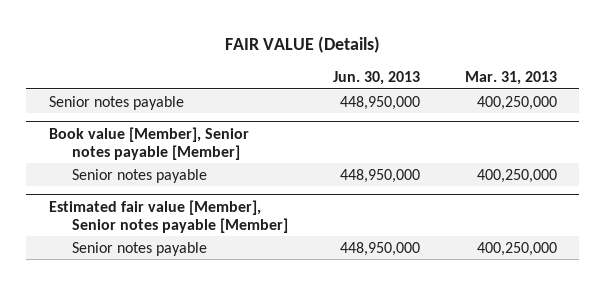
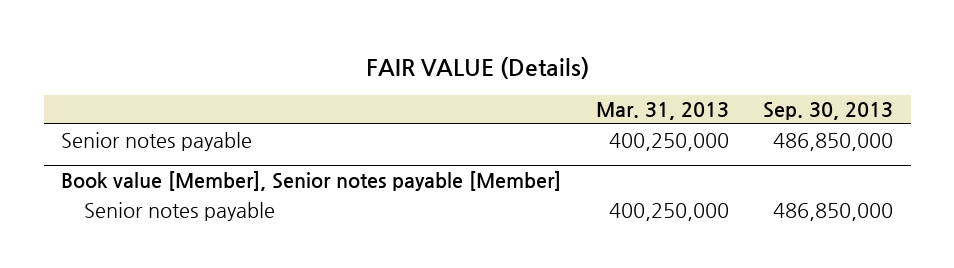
- | Jun. 30, 2013 | Mar. 31, 2013
+ | Mar. 31, 2013 | Sep. 30, 2013
- Estimated fair value [Member], Senior notes payable [Member]
- Senior notes payable | 448,950,000 | 400,250,000

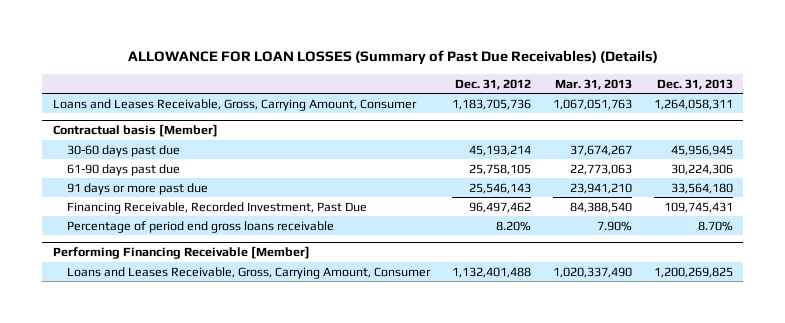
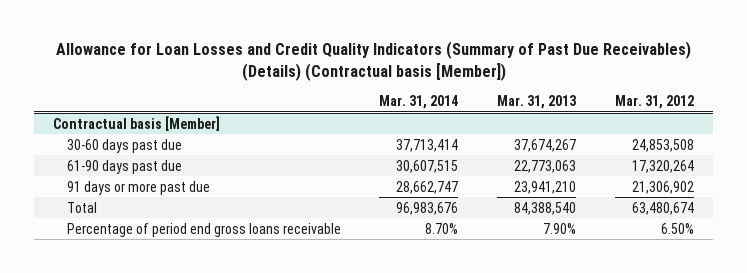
- ALLOWANCE FOR LOAN LOSSES (Summary of Past Due Receivables) (Details)
+ Allowance for Loan Losses and Credit Quality Indicators (Summary of Past Due Receivables) (Details) (Contractual basis [Member])
- | Dec. 31, 2012 | Mar. 31, 2013 | Dec. 31, 2013
+ | Mar. 31, 2014 | Mar. 31, 2013 | Mar. 31, 2012
- Loans and Leases Receivable, Gross, Carrying Amount, Consumer | 1,183,705,736 | 1,067,051,763 | 1,264,058,311
@ Contractual basis [Member]
- Financing Receivable, Recorded Investment, Past Due | 96,497,462 | 84,388,540 | 109,745,431
+ Total | 96,983,676 | 84,388,540 | 63,480,674
- Performing Financing Receivable [Member]
- Loans and Leases Receivable, Gross, Carrying Amount, Consumer | 1,132,401,488 | 1,020,337,490 | 1,200,269,825

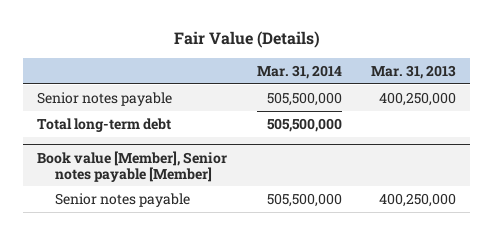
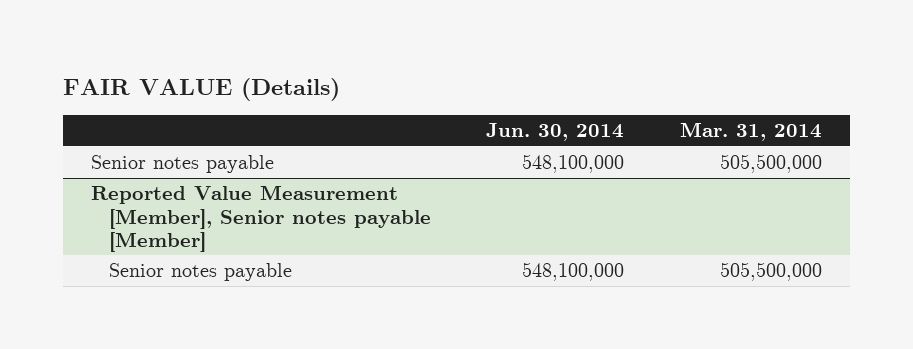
- Fair Value (Details)
+ FAIR VALUE (Details)
- | Mar. 31, 2014 | Mar. 31, 2013
+ | Jun. 30, 2014 | Mar. 31, 2014
- Total long-term debt | 505,500,000 |
- Book value [Member], Senior notes payable [Member]
+ Reported Value Measurement [Member], Senior notes payable [Member]

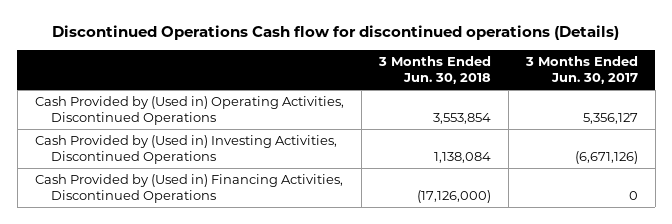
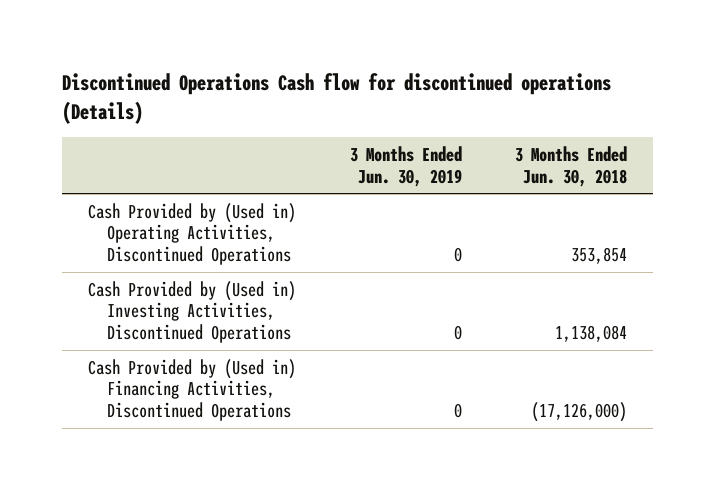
- | 3 Months Ended Jun. 30, 2018 | 3 Months Ended Jun. 30, 2017
+ | 3 Months Ended Jun. 30, 2019 | 3 Months Ended Jun. 30, 2018
- Cash Provided by (Used in) Operating Activities, Discontinued Operations | 3,553,854 | 5,356,127
+ Cash Provided by (Used in) Operating Activities, Discontinued Operations | 0 | 353,854

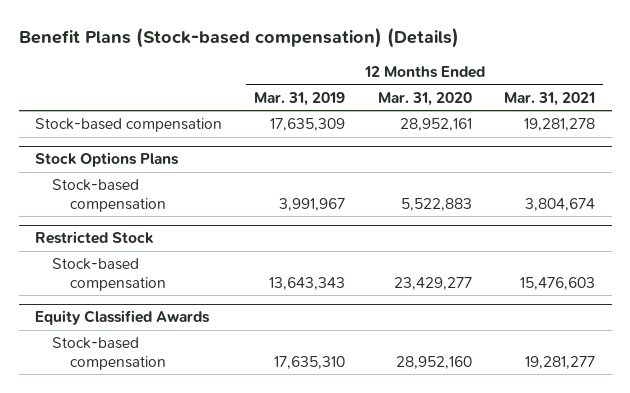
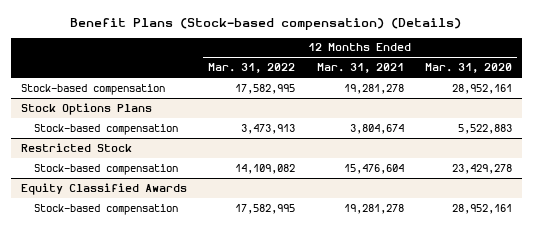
- | 12 Months Ended Mar. 31, 2019 | 12 Months Ended Mar. 31, 2020 | 12 Months Ended Mar. 31, 2021
+ | 12 Months Ended Mar. 31, 2022 | 12 Months Ended Mar. 31, 2021 | 12 Months Ended Mar. 31, 2020
@ Restricted Stock
- Stock-based compensation | 13,643,343 | 23,429,277 | 15,476,603
+ Stock-based compensation | 14,109,082 | 15,476,604 | 23,429,278
@ Equity Classified Awards
- Stock-based compensation | 17,635,310 | 28,952,160 | 19,281,277
+ Stock-based compensation | 17,582,995 | 19,281,278 | 28,952,161

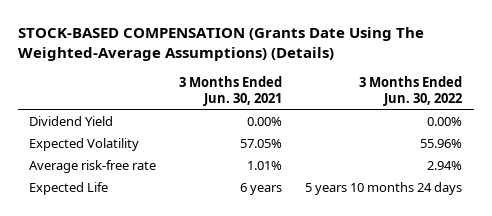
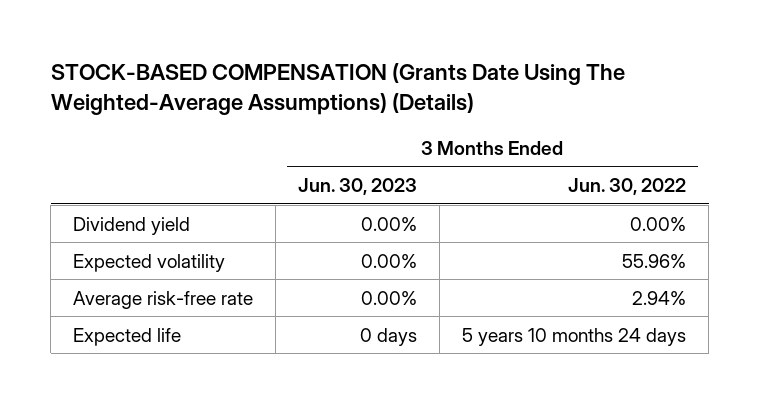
- | 3 Months Ended Jun. 30, 2021 | 3 Months Ended Jun. 30, 2022
+ | 3 Months Ended Jun. 30, 2023 | 3 Months Ended Jun. 30, 2022
- Dividend Yield | 0.00% | 0.00%
- Expected Volatility | 57.05% | 55.96%
+ Dividend yield | 0.00% | 0.00%
+ Expected volatility | 0.00% | 55.96%
- Expected Life | 6 years | 5 years 10 months 24 days
+ Expected life | 0 days | 5 years 10 months 24 days

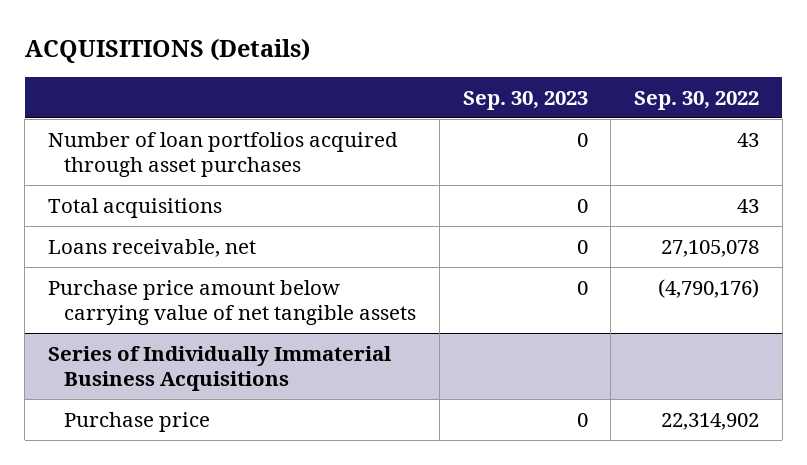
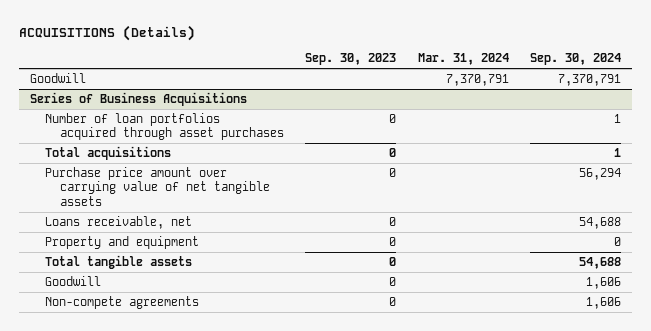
- | Sep. 30, 2023 | Sep. 30, 2022
+ | Sep. 30, 2023 | Mar. 31, 2024 | Sep. 30, 2024
+ Goodwill | | 7,370,791 | 7,370,791
+ Series of Business Acquisitions
+ Purchase price amount over carrying value of net tangible assets | 0 | | 56,294
- Purchase price amount below carrying value of net tangible assets | 0 | (4,790,176)
- Series of Individually Immaterial Business Acquisitions
- Purchase price | 0 | 22,314,902
+ Property and equipment | 0 | | 0
+ Total tangible assets | 0 | | 54,688
+ Goodwill | 0 | | 1,606
+ Non-compete agreements | 0 | | 1,606

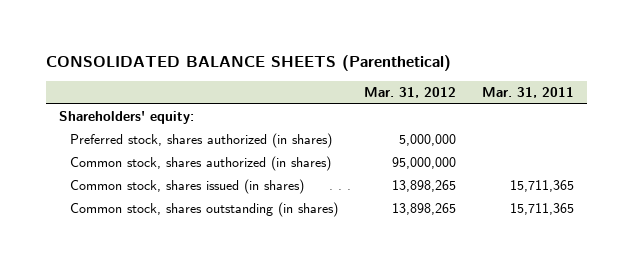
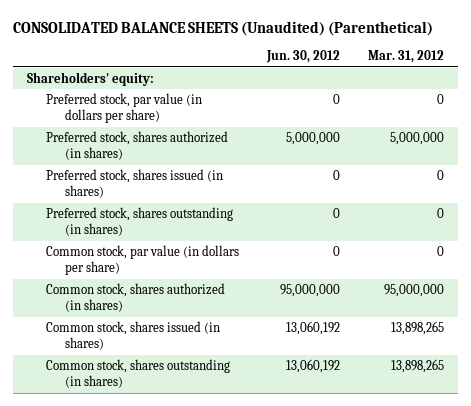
- CONSOLIDATED BALANCE SHEETS (Parenthetical)
+ CONSOLIDATED BALANCE SHEETS (Unaudited) (Parenthetical)
- | Mar. 31, 2012 | Mar. 31, 2011
+ | Jun. 30, 2012 | Mar. 31, 2012
+ Preferred stock, par value (in dollars per share) | 0 | 0
+ Preferred stock, shares issued (in shares) | 0 | 0
+ Preferred stock, shares outstanding (in shares) | 0 | 0
+ Common stock, par value (in dollars per share) | 0 | 0

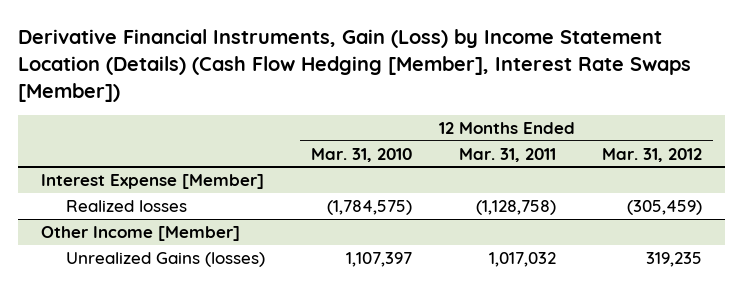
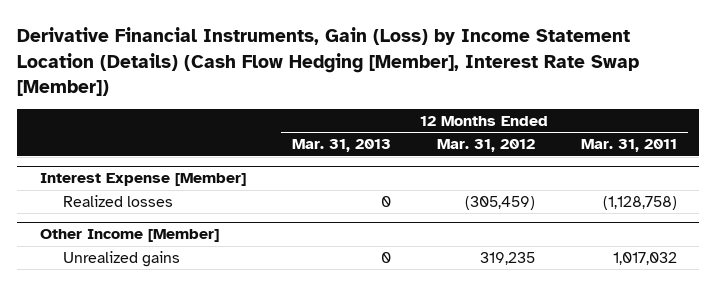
- Derivative Financial Instruments, Gain (Loss) by Income Statement Location (Details) (Cash Flow Hedging [Member], Interest Rate Swaps [Member])
+ Derivative Financial Instruments, Gain (Loss) by Income Statement Location (Details) (Cash Flow Hedging [Member], Interest Rate Swap [Member])
- | 12 Months Ended Mar. 31, 2010 | 12 Months Ended Mar. 31, 2011 | 12 Months Ended Mar. 31, 2012
+ | 12 Months Ended Mar. 31, 2013 | 12 Months Ended Mar. 31, 2012 | 12 Months Ended Mar. 31, 2011
@ Other Income [Member]
- Unrealized Gains (losses) | 1,107,397 | 1,017,032 | 319,235
+ Unrealized gains | 0 | 319,235 | 1,017,032

